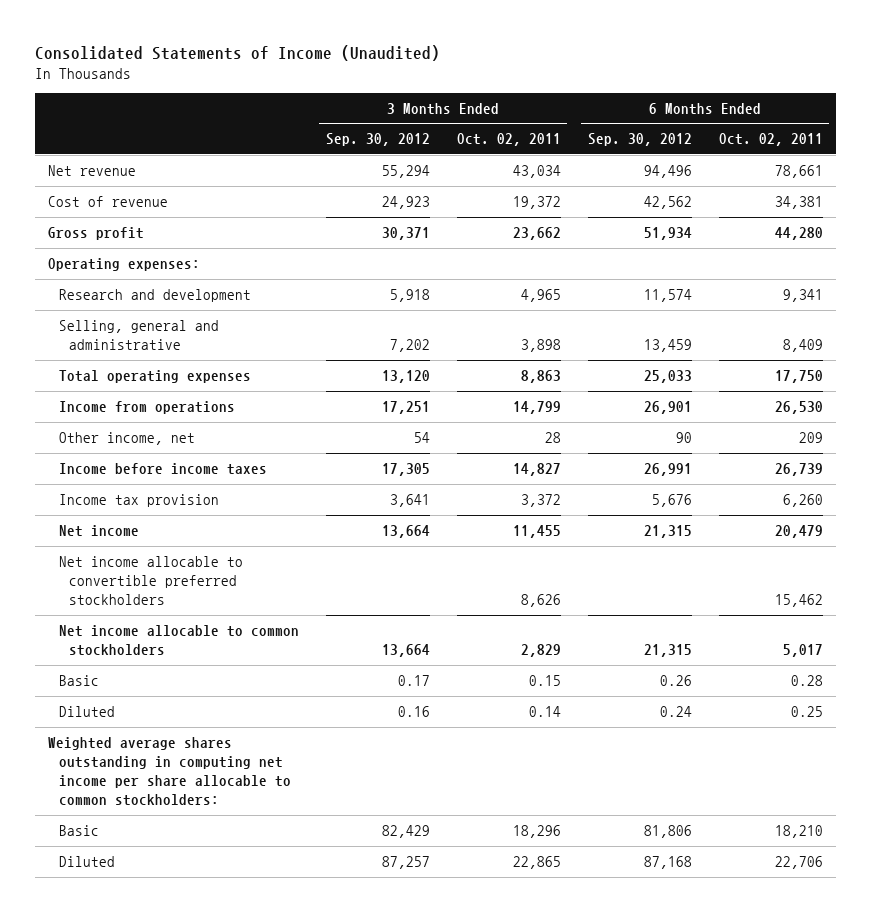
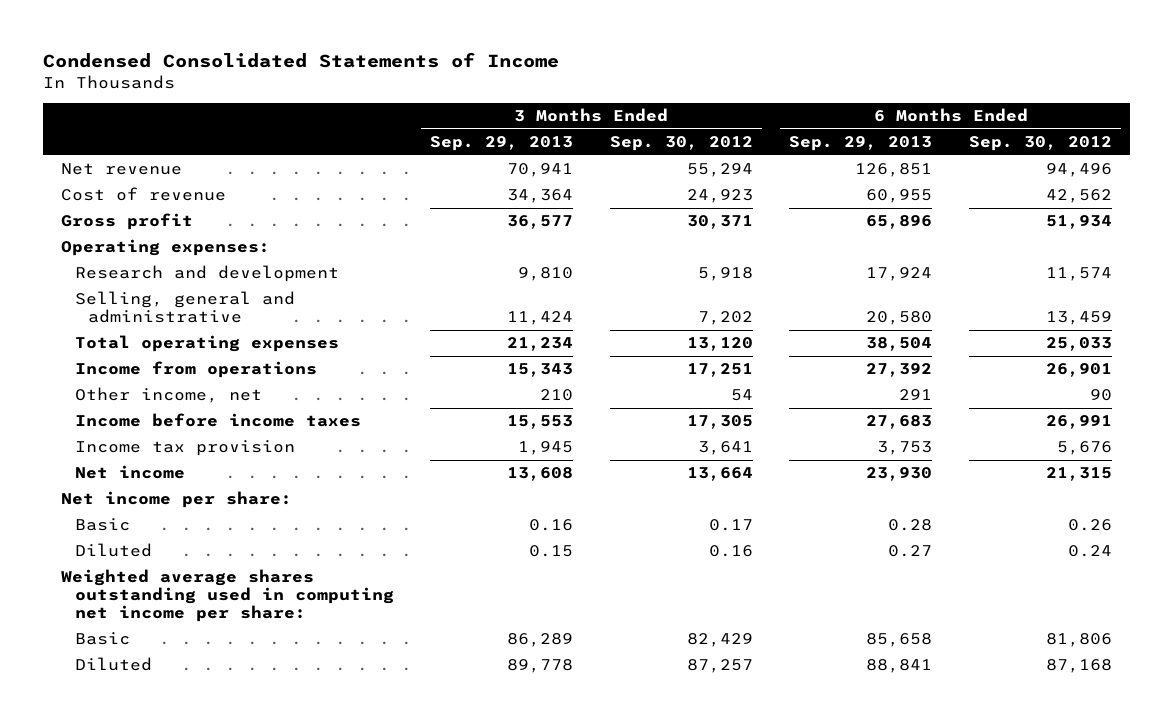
- Consolidated Statements of Income (Unaudited)
+ Condensed Consolidated Statements of Income
- | 3 Months Ended Sep. 30, 2012 | 3 Months Ended Oct. 02, 2011 | 6 Months Ended Sep. 30, 2012 | 6 Months Ended Oct. 02, 2011
+ | 3 Months Ended Sep. 29, 2013 | 3 Months Ended Sep. 30, 2012 | 6 Months Ended Sep. 29, 2013 | 6 Months Ended Sep. 30, 2012
- Net income allocable to convertible preferred stockholders | | 8,626 | | 15,462
- Net income allocable to common stockholders | 13,664 | 2,829 | 21,315 | 5,017
+ Net income per share:
- Weighted average shares outstanding in computing net income per share allocable to common stockholders:
+ Weighted average shares outstanding used in computing net income per share:

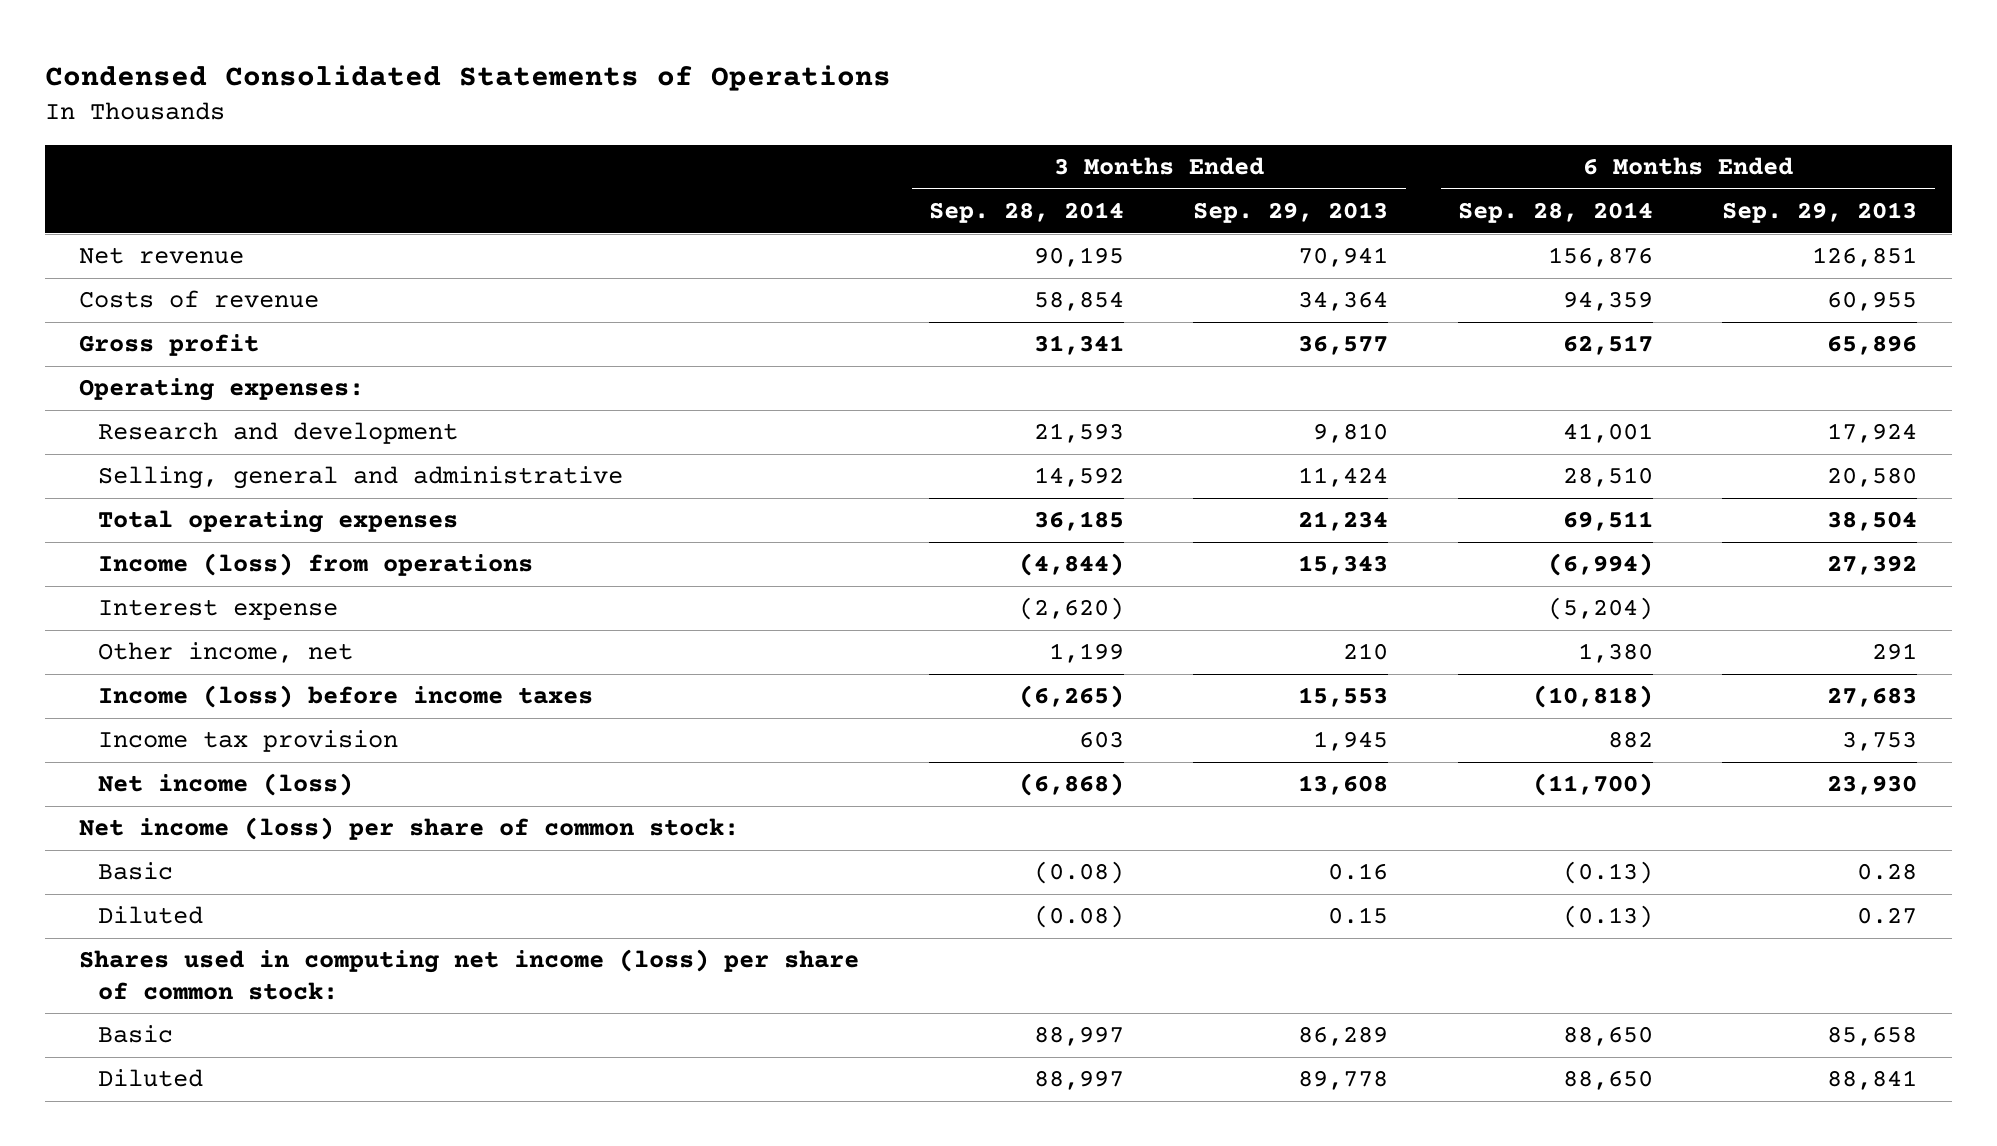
- Condensed Consolidated Statements of Income
+ Condensed Consolidated Statements of Operations
- | 3 Months Ended Sep. 29, 2013 | 3 Months Ended Sep. 30, 2012 | 6 Months Ended Sep. 29, 2013 | 6 Months Ended Sep. 30, 2012
+ | 3 Months Ended Sep. 28, 2014 | 3 Months Ended Sep. 29, 2013 | 6 Months Ended Sep. 28, 2014 | 6 Months Ended Sep. 29, 2013
- Cost of revenue | 34,364 | 24,923 | 60,955 | 42,562
+ Costs of revenue | 58,854 | 34,364 | 94,359 | 60,955
- Income from operations | 15,343 | 17,251 | 27,392 | 26,901
+ Income (loss) from operations | (4,844) | 15,343 | (6,994) | 27,392
+ Interest expense | (2,620) | | (5,204) |
- Income before income taxes | 15,553 | 17,305 | 27,683 | 26,991
+ Income (loss) before income taxes | (6,265) | 15,553 | (10,818) | 27,683
- Net income | 13,608 | 13,664 | 23,930 | 21,315
- Net income per share:
+ Net income (loss) | (6,868) | 13,608 | (11,700) | 23,930
+ Net income (loss) per share of common stock:
- Weighted average shares outstanding used in computing net income per share:
+ Shares used in computing net income (loss) per share of common stock:

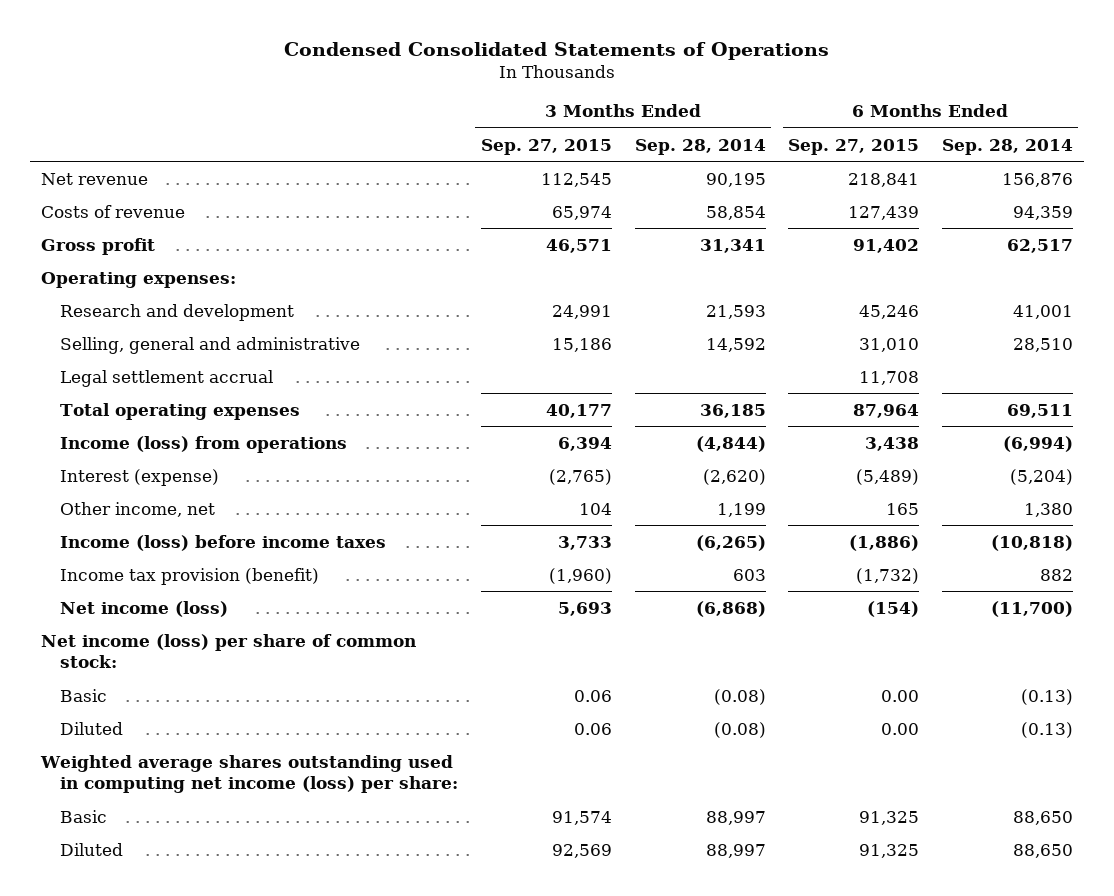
- | 3 Months Ended Sep. 28, 2014 | 3 Months Ended Sep. 29, 2013 | 6 Months Ended Sep. 28, 2014 | 6 Months Ended Sep. 29, 2013
+ | 3 Months Ended Sep. 27, 2015 | 3 Months Ended Sep. 28, 2014 | 6 Months Ended Sep. 27, 2015 | 6 Months Ended Sep. 28, 2014
+ Legal settlement accrual | | | 11,708 |
- Interest expense | (2,620) | | (5,204) |
+ Interest (expense) | (2,765) | (2,620) | (5,489) | (5,204)
- Income tax provision | 603 | 1,945 | 882 | 3,753
+ Income tax provision (benefit) | (1,960) | 603 | (1,732) | 882
- Shares used in computing net income (loss) per share of common stock:
+ Weighted average shares outstanding used in computing net income (loss) per share:

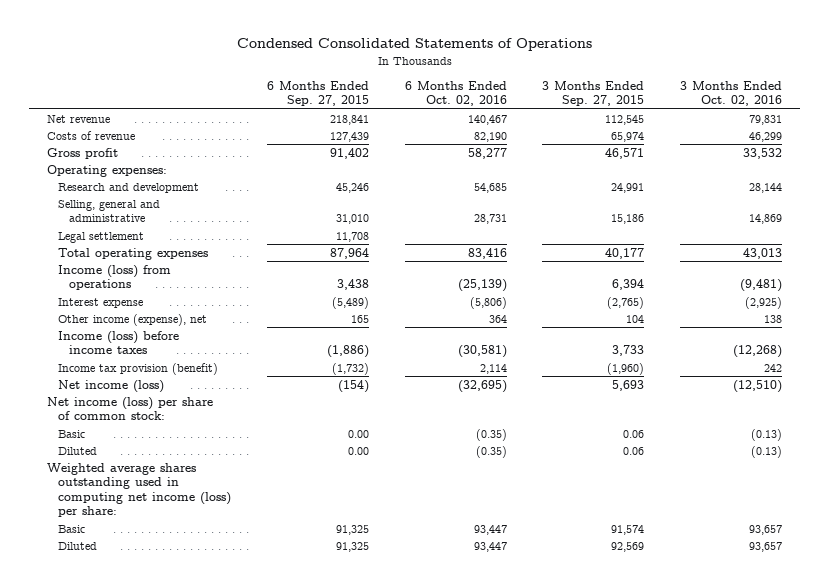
- | 3 Months Ended Sep. 27, 2015 | 3 Months Ended Sep. 28, 2014 | 6 Months Ended Sep. 27, 2015 | 6 Months Ended Sep. 28, 2014
+ | 6 Months Ended Sep. 27, 2015 | 6 Months Ended Oct. 02, 2016 | 3 Months Ended Sep. 27, 2015 | 3 Months Ended Oct. 02, 2016
- Legal settlement accrual | | | 11,708 |
+ Legal settlement | 11,708 | | |
- Interest (expense) | (2,765) | (2,620) | (5,489) | (5,204)
- Other income, net | 104 | 1,199 | 165 | 1,380
+ Interest expense | (5,489) | (5,806) | (2,765) | (2,925)
+ Other income (expense), net | 165 | 364 | 104 | 138

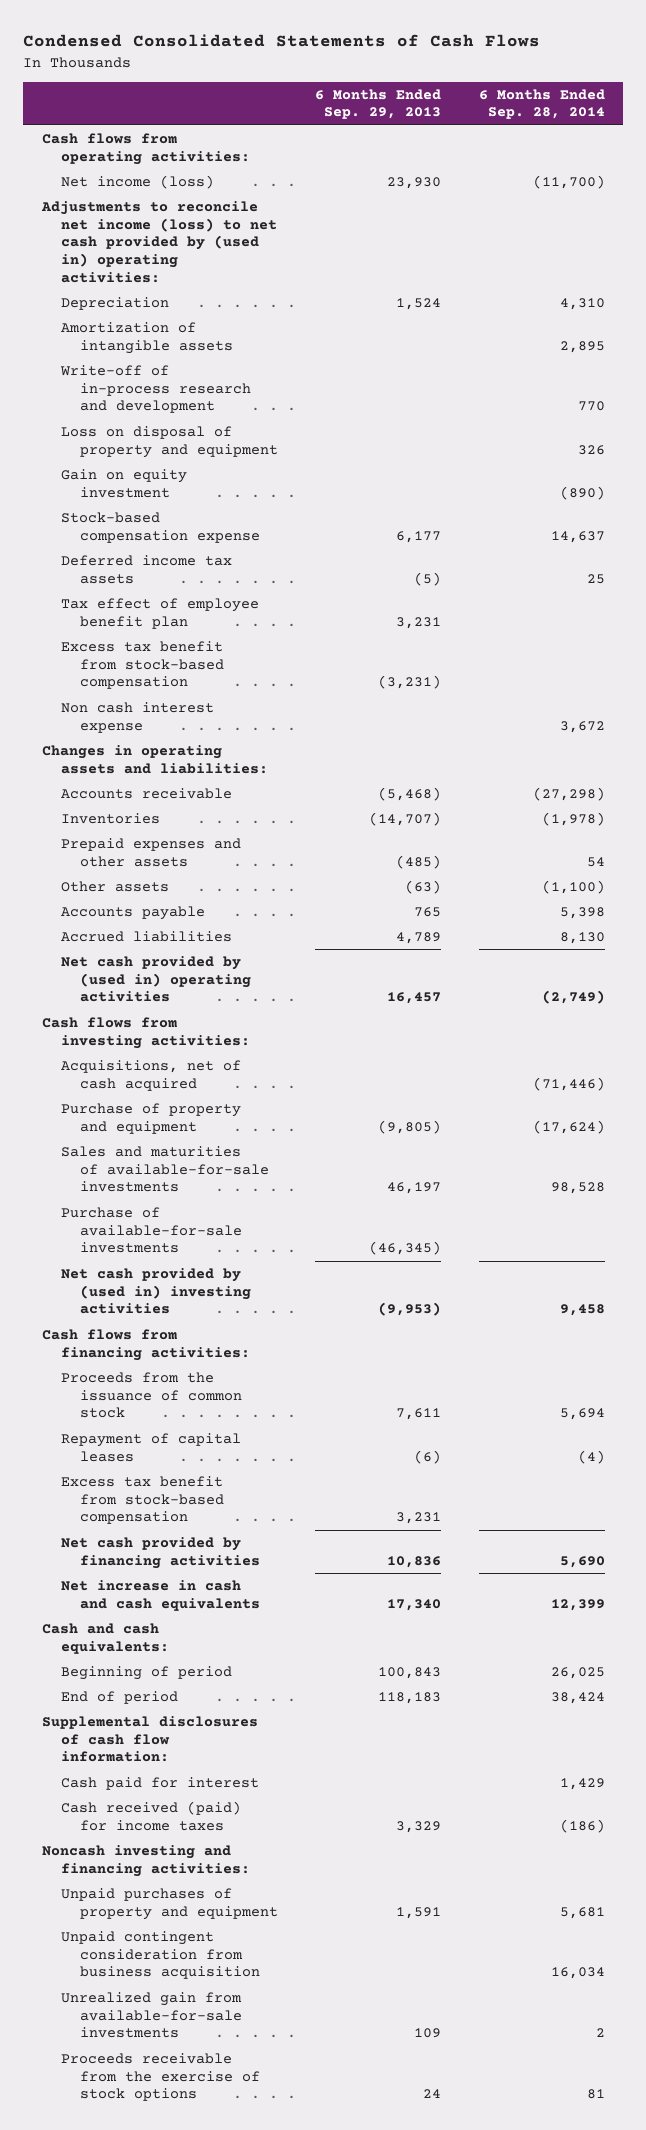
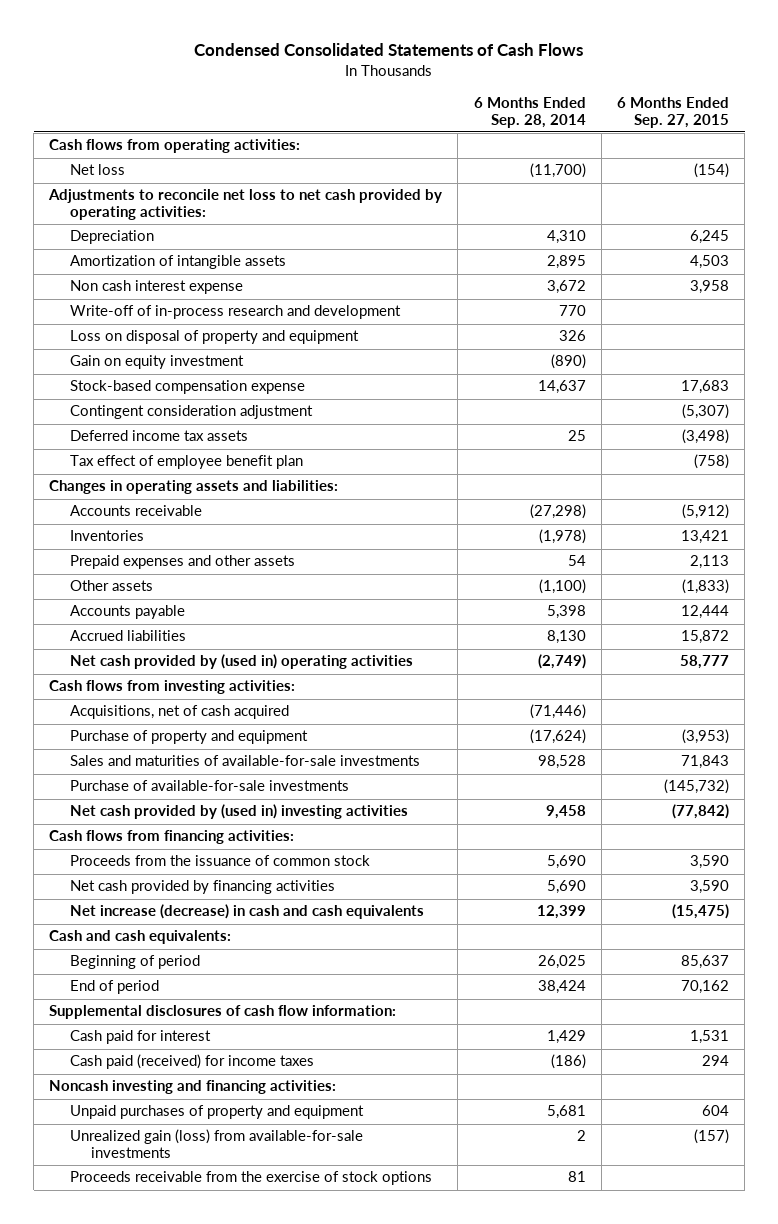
- | 6 Months Ended Sep. 29, 2013 | 6 Months Ended Sep. 28, 2014
+ | 6 Months Ended Sep. 28, 2014 | 6 Months Ended Sep. 27, 2015
- Net income (loss) | 23,930 | (11,700)
- Adjustments to reconcile net income (loss) to net cash provided by (used in) operating activities:
+ Net loss | (11,700) | (154)
+ Adjustments to reconcile net loss to net cash provided by operating activities:
moved up: Non cash interest expense | 3,672 | 3,958
+ Contingent consideration adjustment | | (5,307)
- Excess tax benefit from stock-based compensation | (3,231) |
- Proceeds from the issuance of common stock | 7,611 | 5,694
- Repayment of capital leases | (6) | (4)
- Excess tax benefit from stock-based compensation | 3,231 |
+ Proceeds from the issuance of common stock | 5,690 | 3,590
- Net increase in cash and cash equivalents | 17,340 | 12,399
+ Net increase (decrease) in cash and cash equivalents | 12,399 | (15,475)
- Cash received (paid) for income taxes | 3,329 | (186)
+ Cash paid (received) for income taxes | (186) | 294
- Unpaid contingent consideration from business acquisition | | 16,034
- Unrealized gain from available-for-sale investments | 109 | 2
+ Unrealized gain (loss) from available-for-sale investments | 2 | (157)

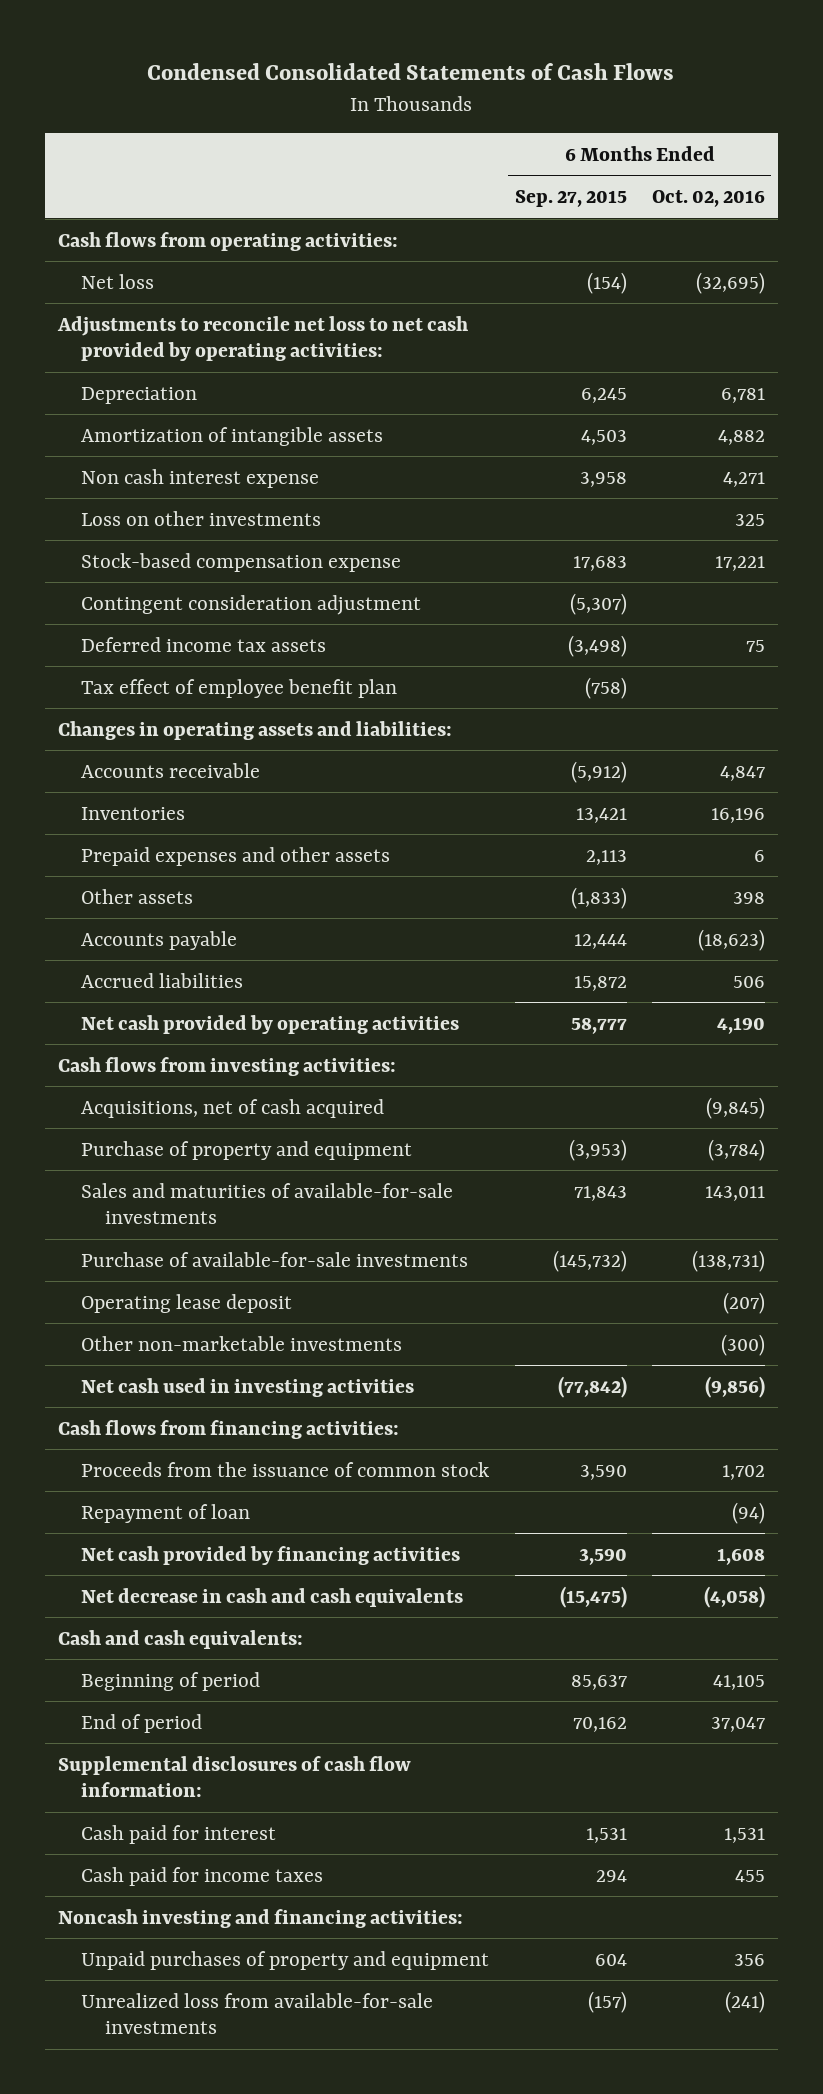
- | 6 Months Ended Sep. 28, 2014 | 6 Months Ended Sep. 27, 2015
+ | 6 Months Ended Sep. 27, 2015 | 6 Months Ended Oct. 02, 2016
- Write-off of in-process research and development | 770 |
- Loss on disposal of property and equipment | 326 |
- Gain on equity investment | (890) |
+ Loss on other investments | | 325
- Net cash provided by (used in) operating activities | (2,749) | 58,777
+ Net cash provided by operating activities | 58,777 | 4,190
- Net cash provided by (used in) investing activities | 9,458 | (77,842)
+ Operating lease deposit | | (207)
+ Other non-marketable investments | | (300)
+ Net cash used in investing activities | (77,842) | (9,856)
+ Repayment of loan | | (94)
- Net increase (decrease) in cash and cash equivalents | 12,399 | (15,475)
+ Net decrease in cash and cash equivalents | (15,475) | (4,058)
- Cash paid (received) for income taxes | (186) | 294
+ Cash paid for income taxes | 294 | 455
- Unrealized gain (loss) from available-for-sale investments | 2 | (157)
- Proceeds receivable from the exercise of stock options | 81 |
+ Unrealized loss from available-for-sale investments | (157) | (241)

